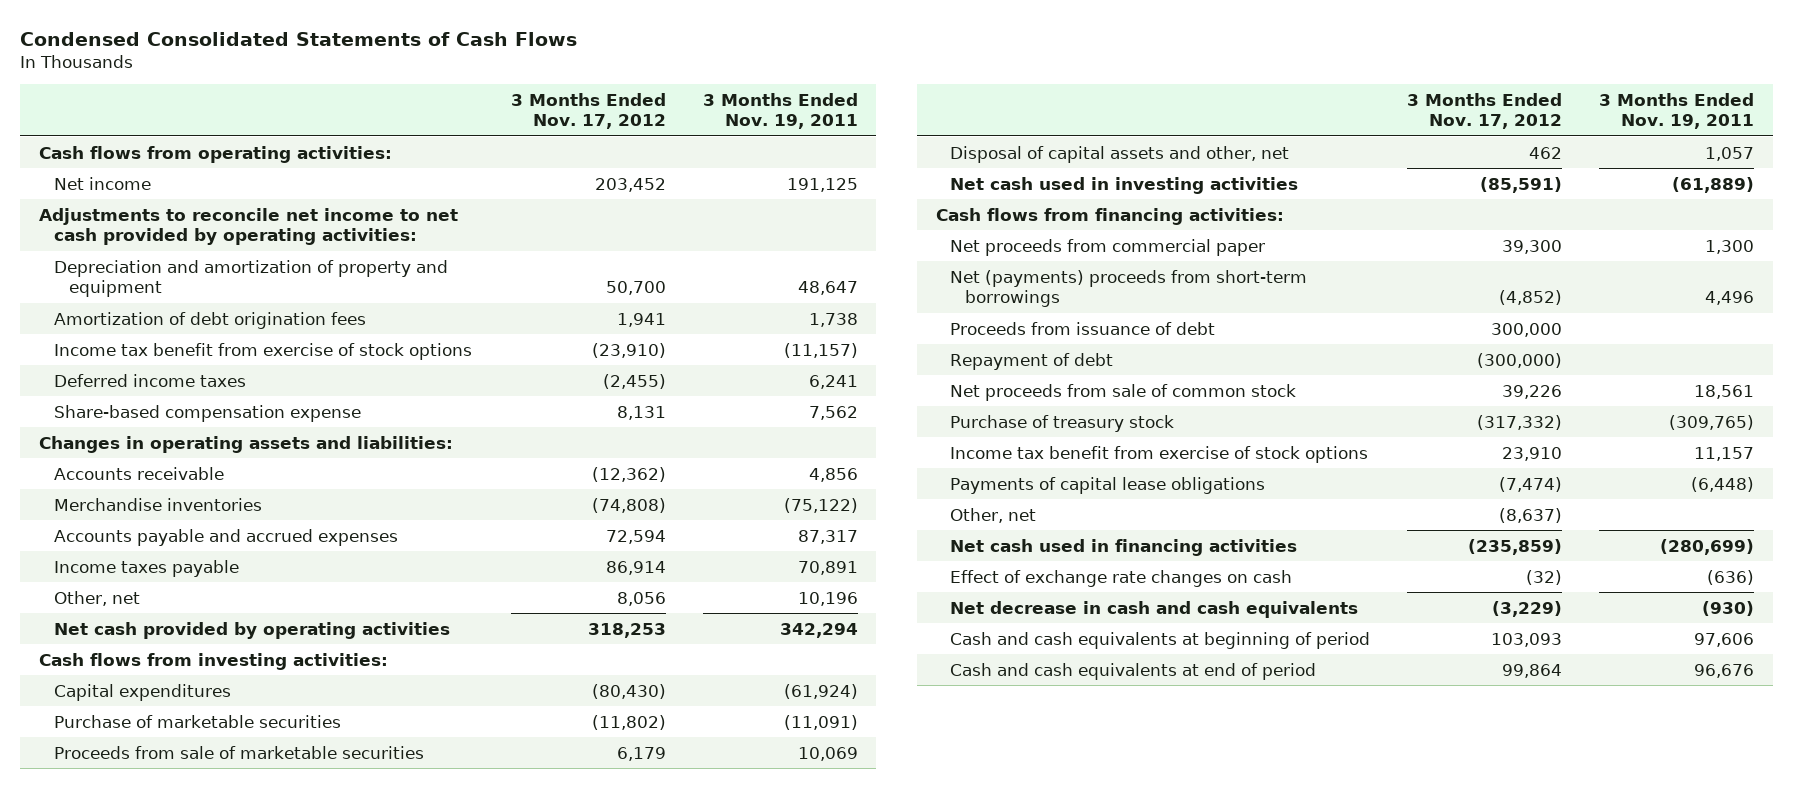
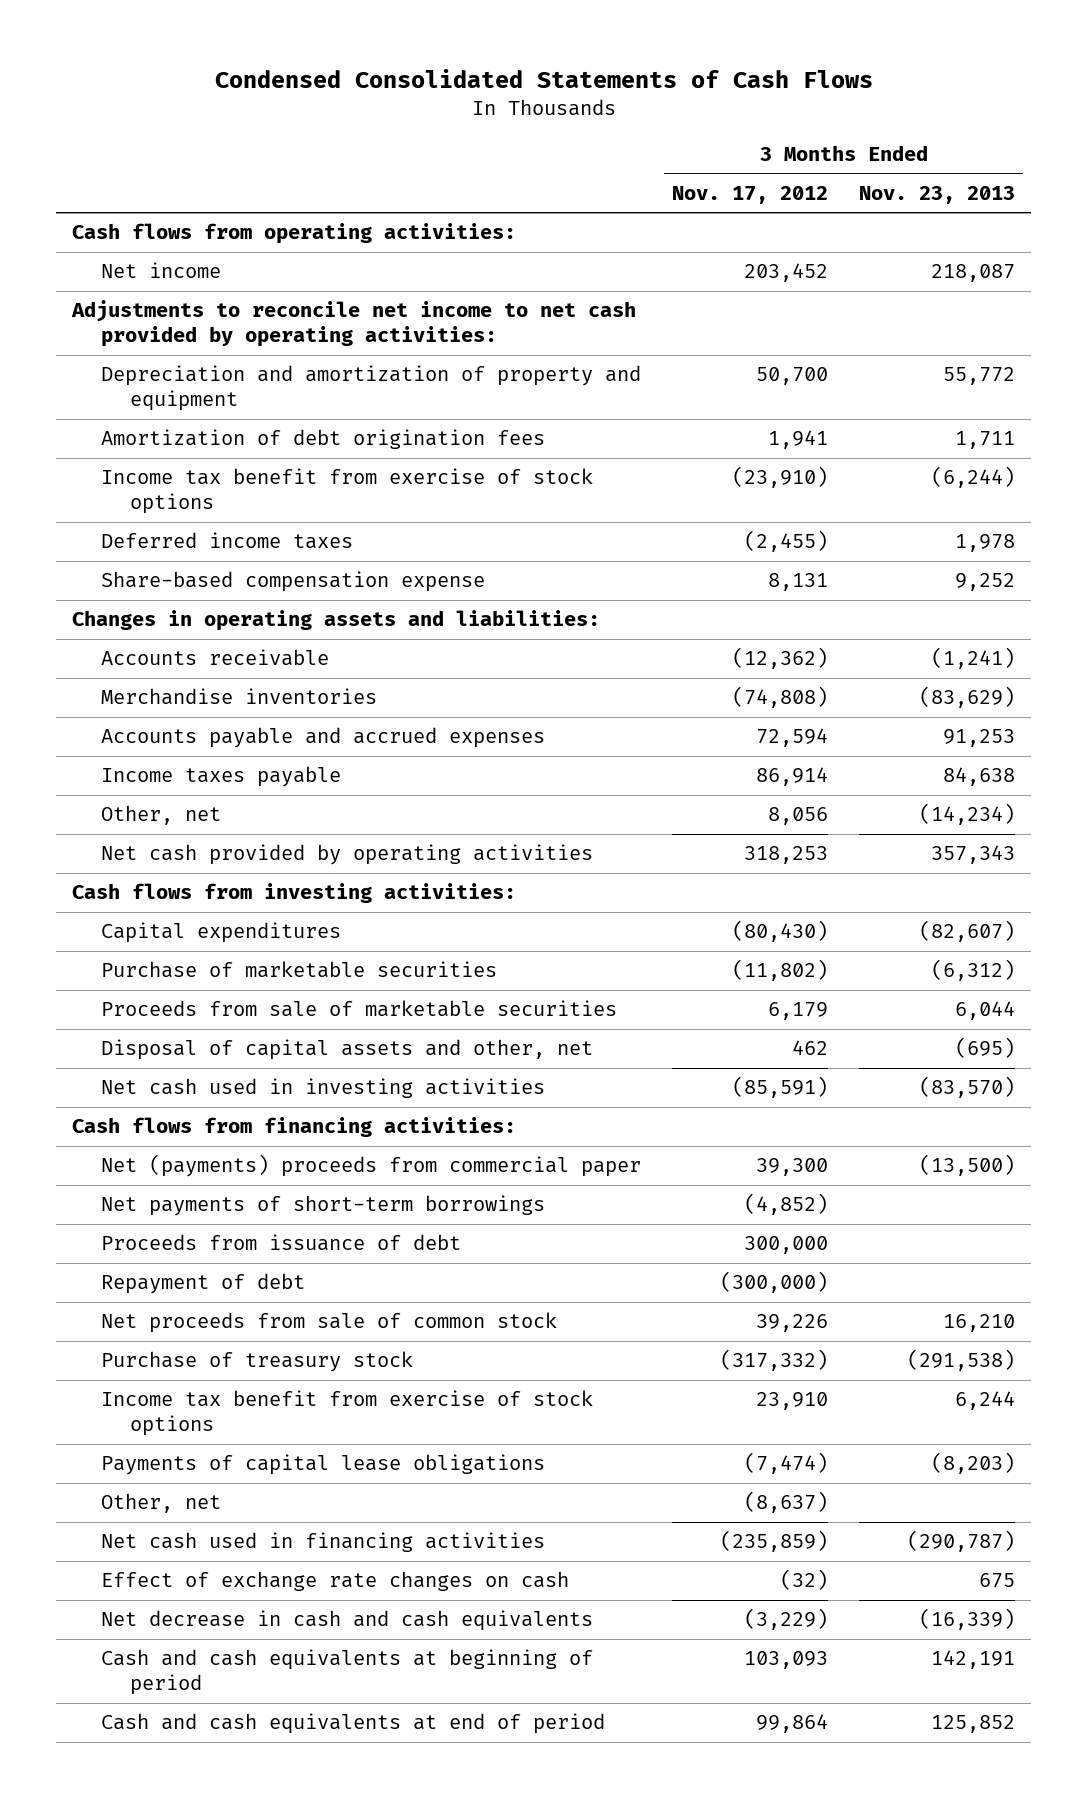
- | 3 Months Ended Nov. 17, 2012 | 3 Months Ended Nov. 19, 2011
+ | 3 Months Ended Nov. 17, 2012 | 3 Months Ended Nov. 23, 2013
- Net proceeds from commercial paper | 39,300 | 1,300
- Net (payments) proceeds from short-term borrowings | (4,852) | 4,496
+ Net (payments) proceeds from commercial paper | 39,300 | (13,500)
+ Net payments of short-term borrowings | (4,852) |

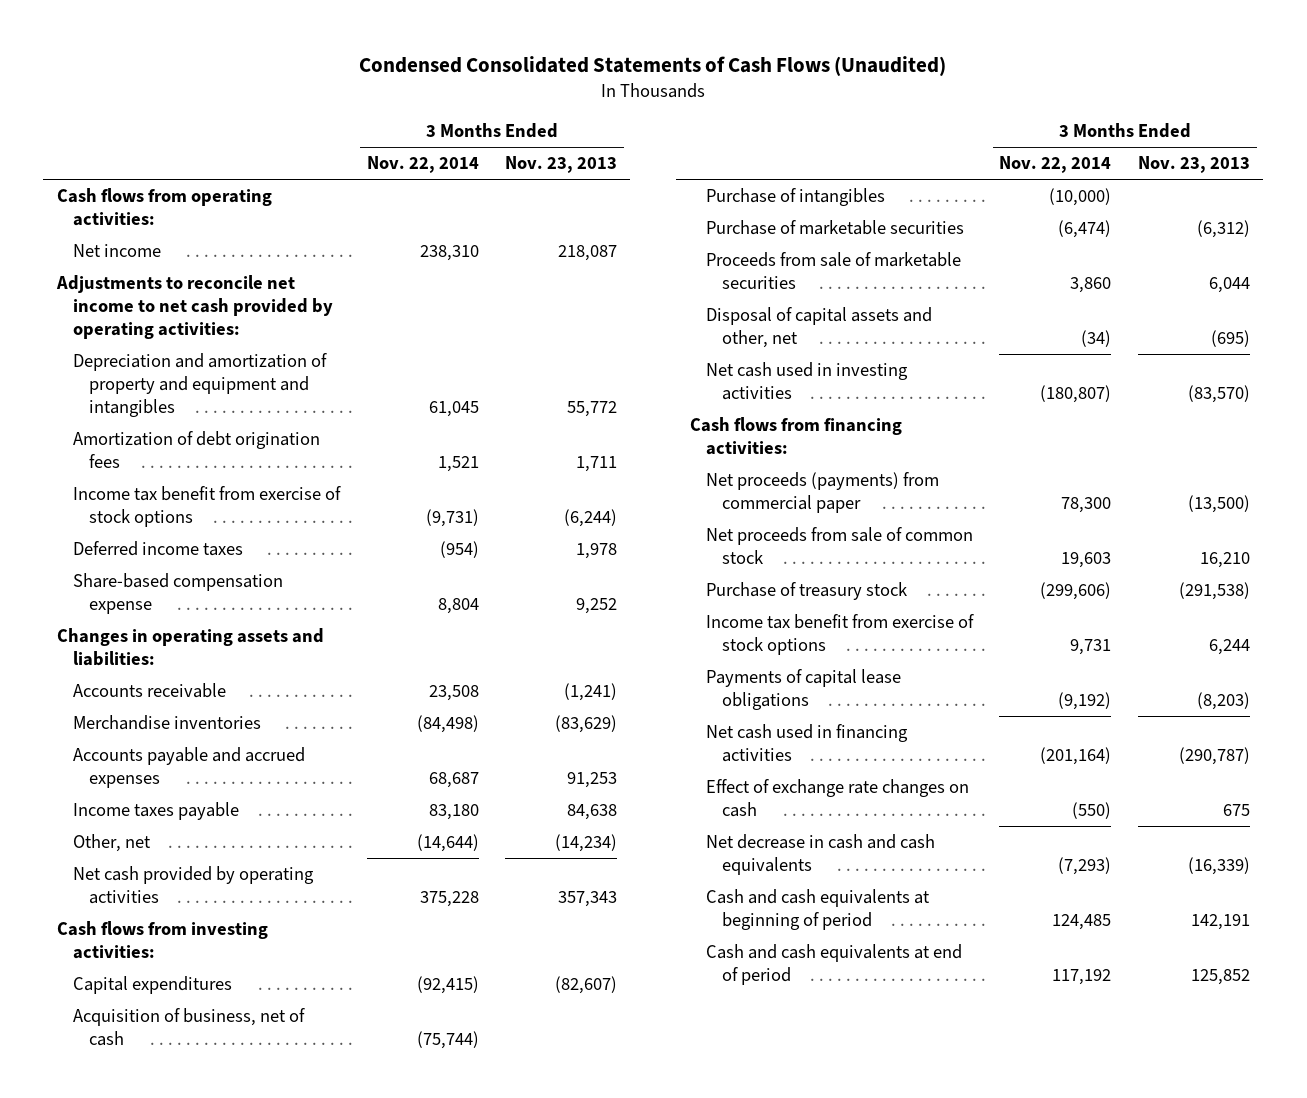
- Condensed Consolidated Statements of Cash Flows
+ Condensed Consolidated Statements of Cash Flows (Unaudited)
- | 3 Months Ended Nov. 17, 2012 | 3 Months Ended Nov. 23, 2013
+ | 3 Months Ended Nov. 22, 2014 | 3 Months Ended Nov. 23, 2013
- Depreciation and amortization of property and equipment | 50,700 | 55,772
+ Depreciation and amortization of property and equipment and intangibles | 61,045 | 55,772
+ Acquisition of business, net of cash | (75,744) |
+ Purchase of intangibles | (10,000) |
- Net (payments) proceeds from commercial paper | 39,300 | (13,500)
- Net payments of short-term borrowings | (4,852) |
- Proceeds from issuance of debt | 300,000 |
- Repayment of debt | (300,000) |
+ Net proceeds (payments) from commercial paper | 78,300 | (13,500)
- Other, net | (8,637) |

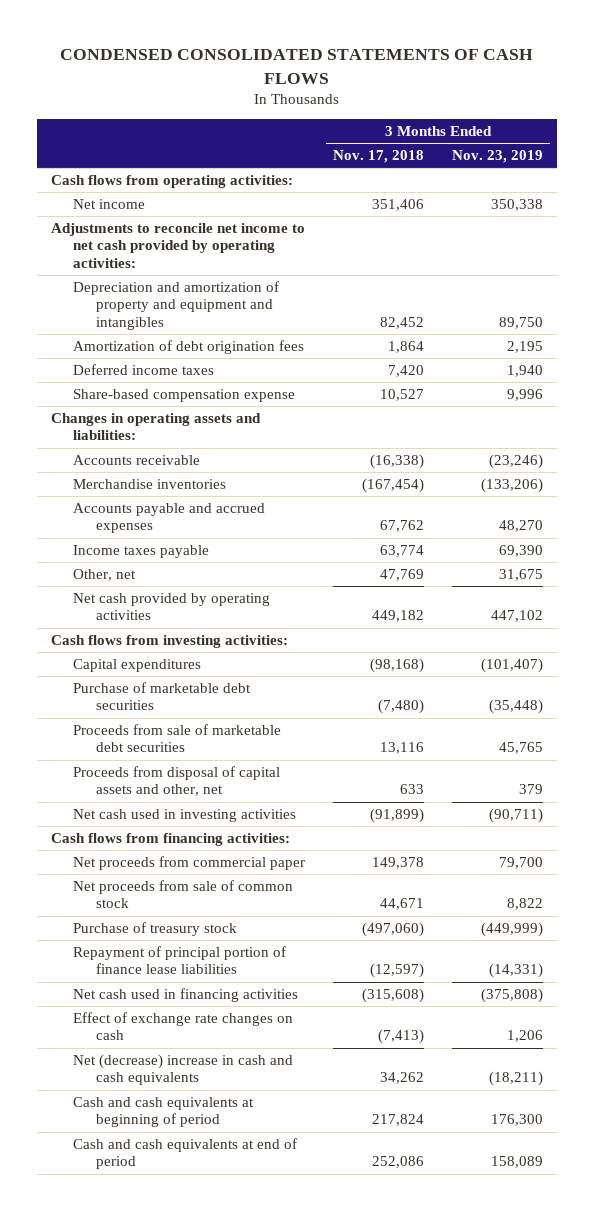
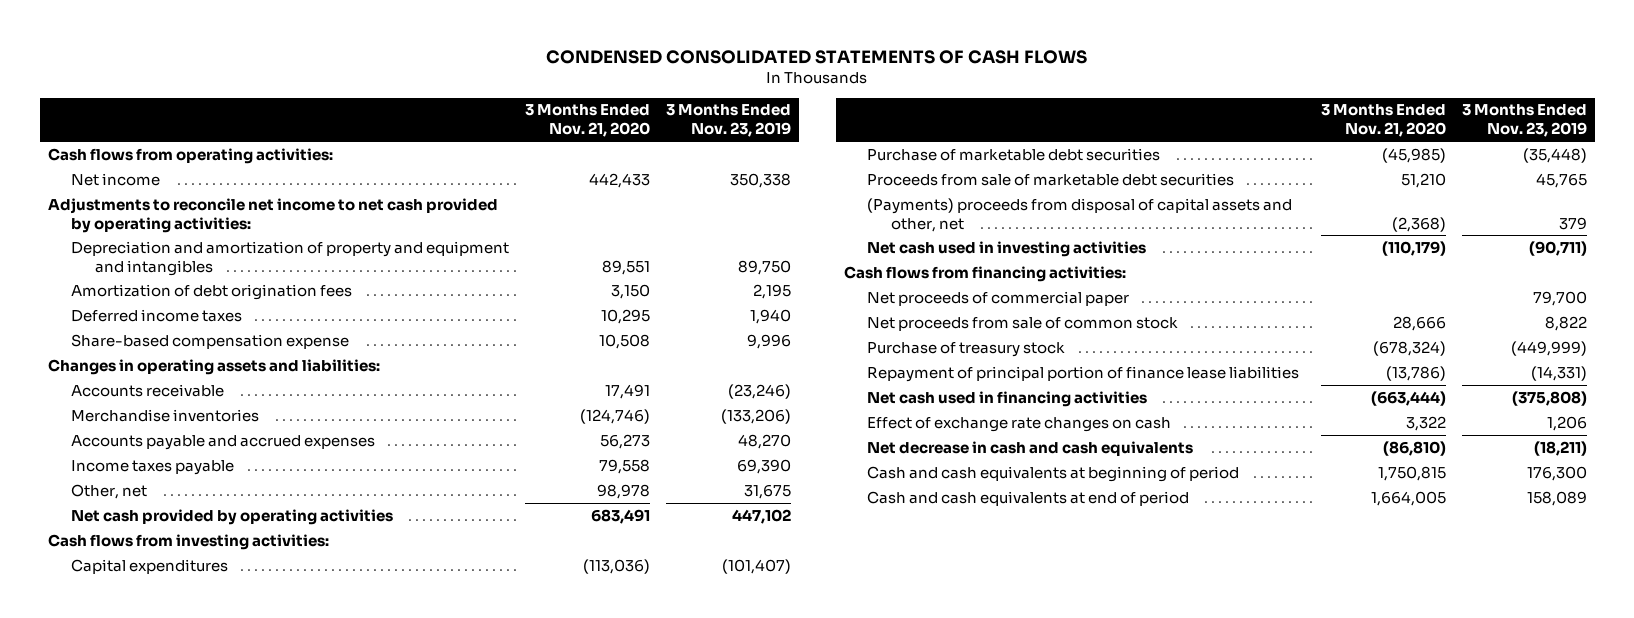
- | 3 Months Ended Nov. 17, 2018 | 3 Months Ended Nov. 23, 2019
+ | 3 Months Ended Nov. 21, 2020 | 3 Months Ended Nov. 23, 2019
- Proceeds from disposal of capital assets and other, net | 633 | 379
+ (Payments) proceeds from disposal of capital assets and other, net | (2,368) | 379
- Net proceeds from commercial paper | 149,378 | 79,700
+ Net proceeds of commercial paper | | 79,700
- Net (decrease) increase in cash and cash equivalents | 34,262 | (18,211)
+ Net decrease in cash and cash equivalents | (86,810) | (18,211)

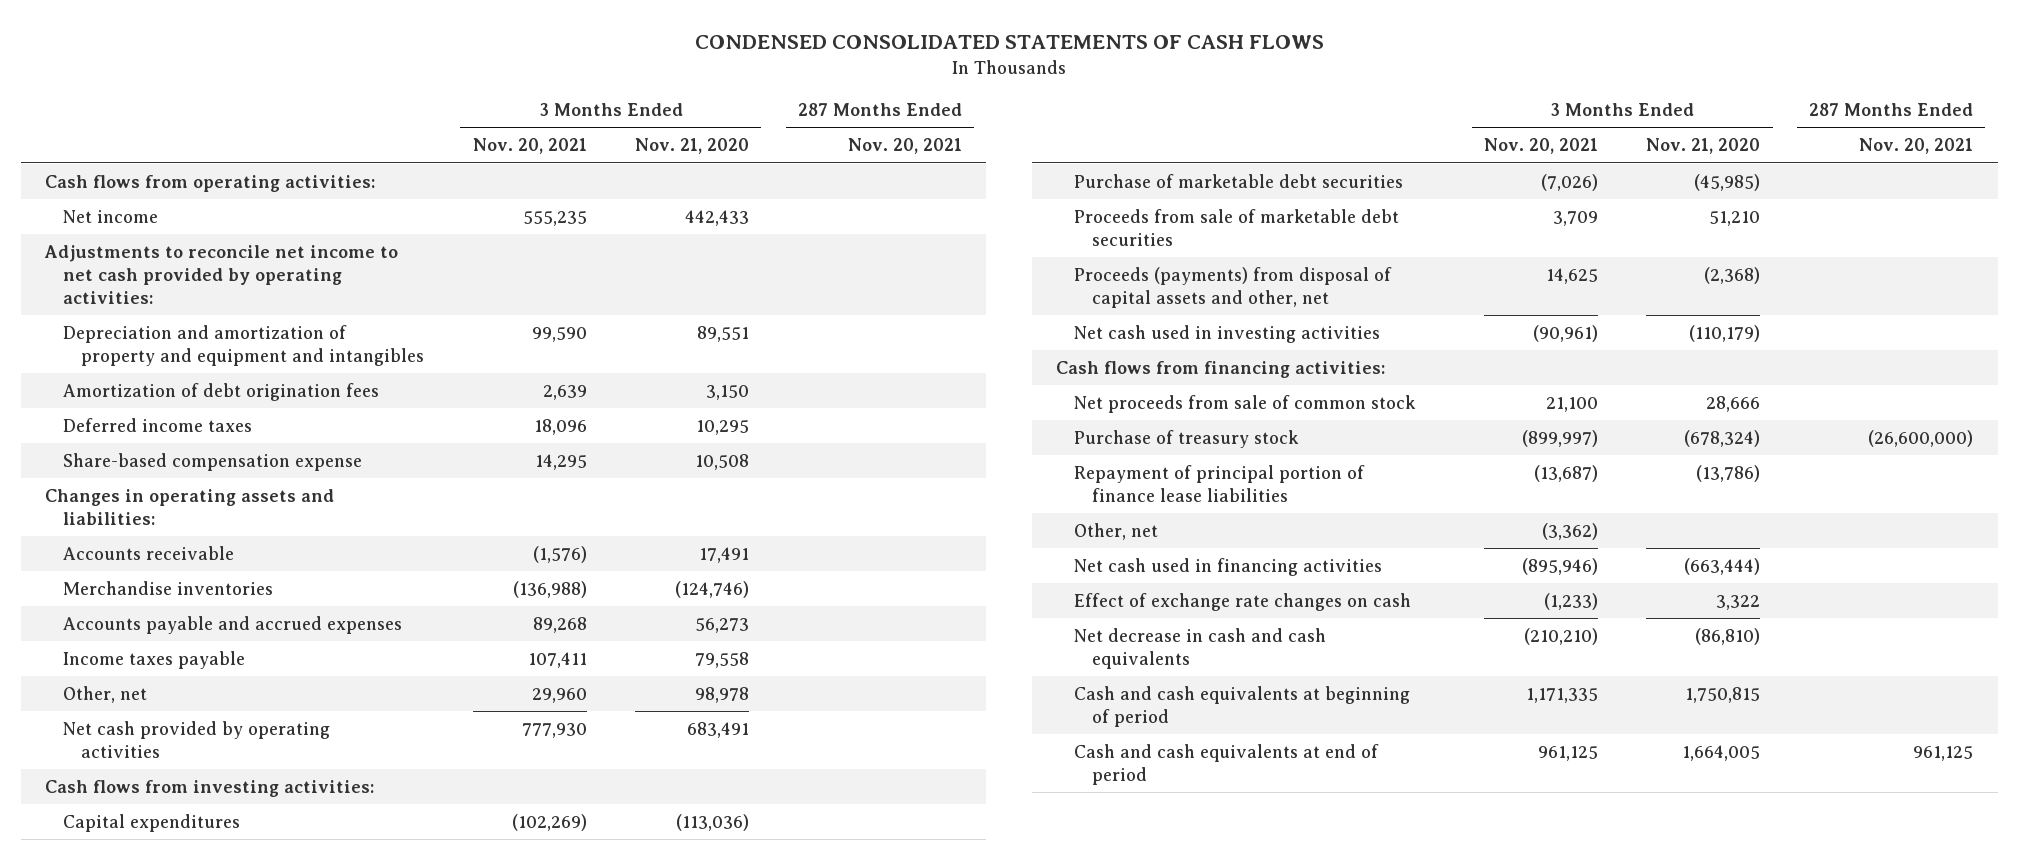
- | 3 Months Ended Nov. 21, 2020 | 3 Months Ended Nov. 23, 2019
+ | 3 Months Ended Nov. 20, 2021 | 3 Months Ended Nov. 21, 2020 | 287 Months Ended Nov. 20, 2021
- (Payments) proceeds from disposal of capital assets and other, net | (2,368) | 379
+ Proceeds (payments) from disposal of capital assets and other, net | 14,625 | (2,368) |
- Net proceeds of commercial paper | | 79,700
+ Other, net | (3,362) | |

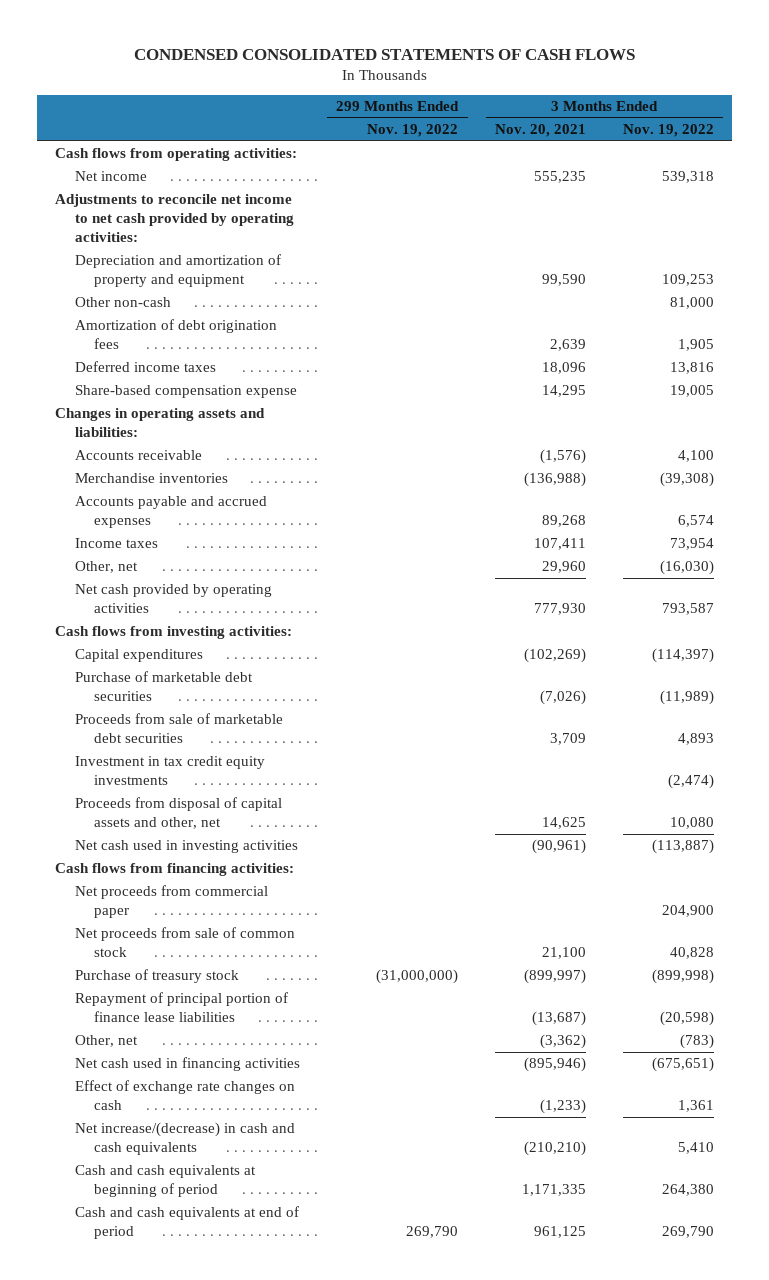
- | 3 Months Ended Nov. 20, 2021 | 3 Months Ended Nov. 21, 2020 | 287 Months Ended Nov. 20, 2021
+ | 299 Months Ended Nov. 19, 2022 | 3 Months Ended Nov. 20, 2021 | 3 Months Ended Nov. 19, 2022
- Depreciation and amortization of property and equipment and intangibles | 99,590 | 89,551 |
+ Depreciation and amortization of property and equipment | | 99,590 | 109,253
+ Other non-cash | | | 81,000
- Income taxes payable | 107,411 | 79,558 |
+ Income taxes | | 107,411 | 73,954
- Proceeds (payments) from disposal of capital assets and other, net | 14,625 | (2,368) |
+ Investment in tax credit equity investments | | | (2,474)
+ Proceeds from disposal of capital assets and other, net | | 14,625 | 10,080
+ Net proceeds from commercial paper | | | 204,900
- Net decrease in cash and cash equivalents | (210,210) | (86,810) |
+ Net increase/(decrease) in cash and cash equivalents | | (210,210) | 5,410

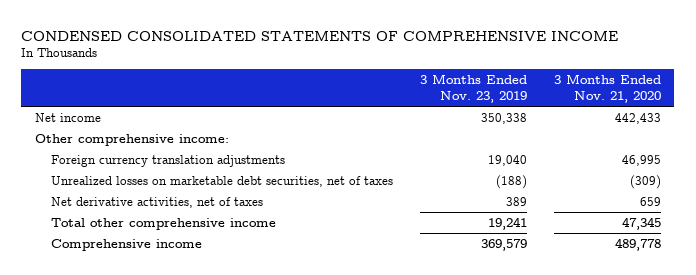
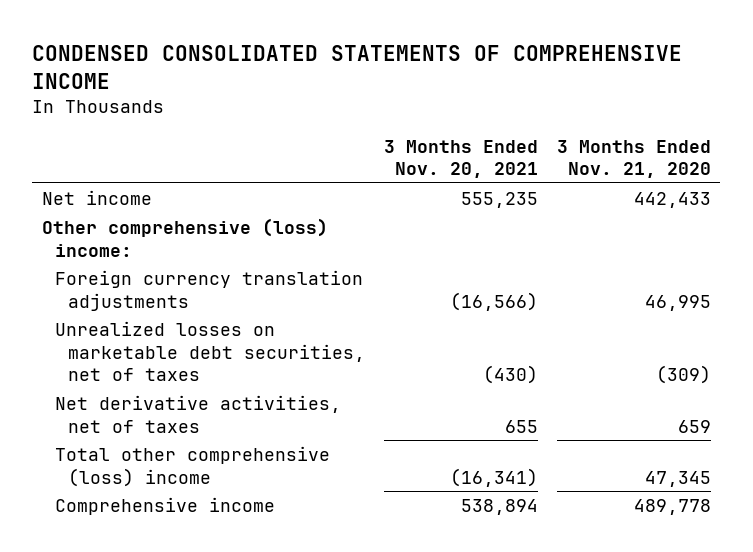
- | 3 Months Ended Nov. 23, 2019 | 3 Months Ended Nov. 21, 2020
+ | 3 Months Ended Nov. 20, 2021 | 3 Months Ended Nov. 21, 2020
- Other comprehensive income:
+ Other comprehensive (loss) income:
- Total other comprehensive income | 19,241 | 47,345
+ Total other comprehensive (loss) income | (16,341) | 47,345

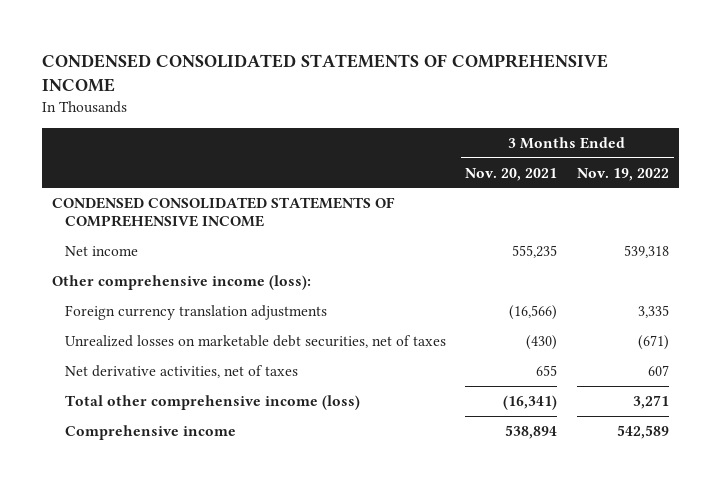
- | 3 Months Ended Nov. 20, 2021 | 3 Months Ended Nov. 21, 2020
+ | 3 Months Ended Nov. 20, 2021 | 3 Months Ended Nov. 19, 2022
+ CONDENSED CONSOLIDATED STATEMENTS OF COMPREHENSIVE INCOME
- Other comprehensive (loss) income:
+ Other comprehensive income (loss):
- Total other comprehensive (loss) income | (16,341) | 47,345
+ Total other comprehensive income (loss) | (16,341) | 3,271

